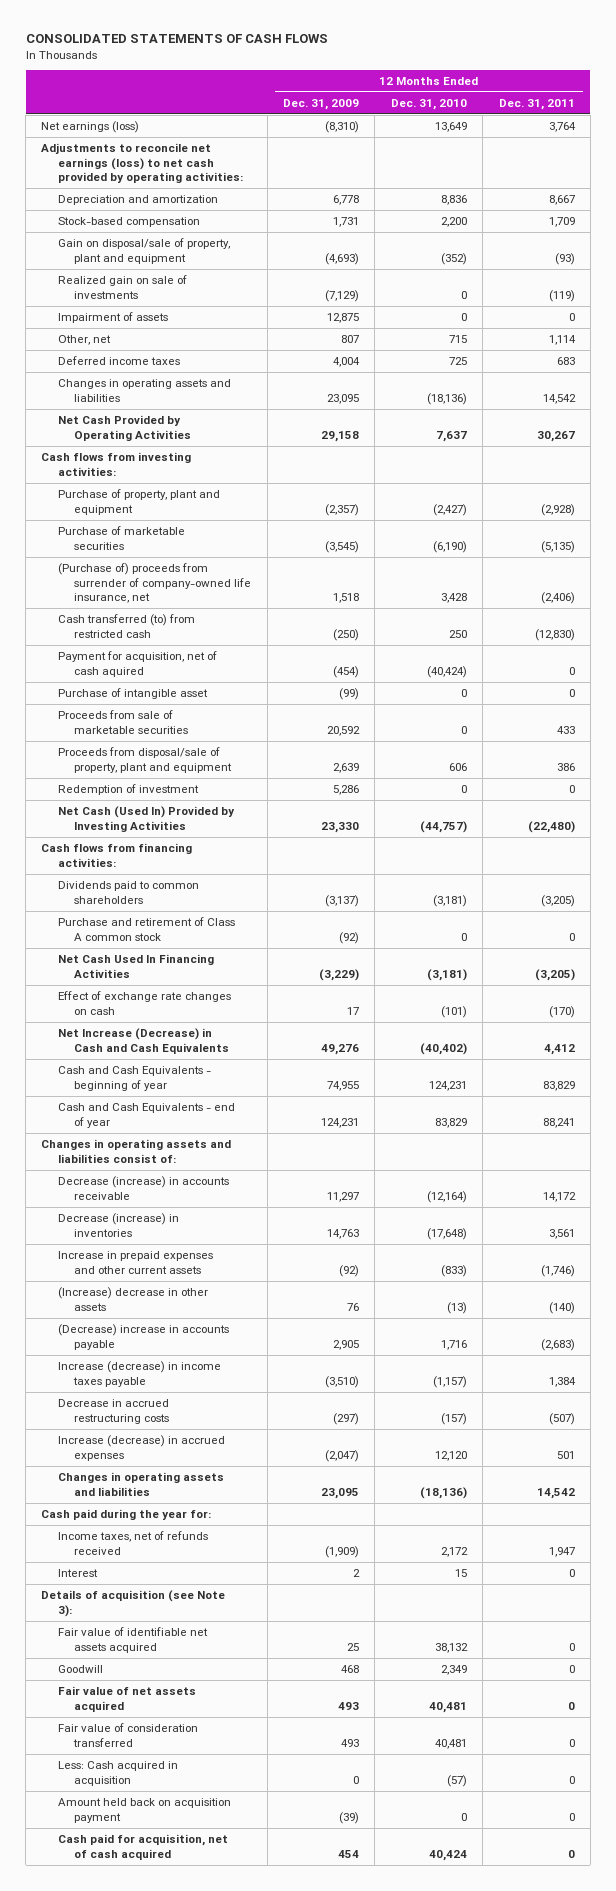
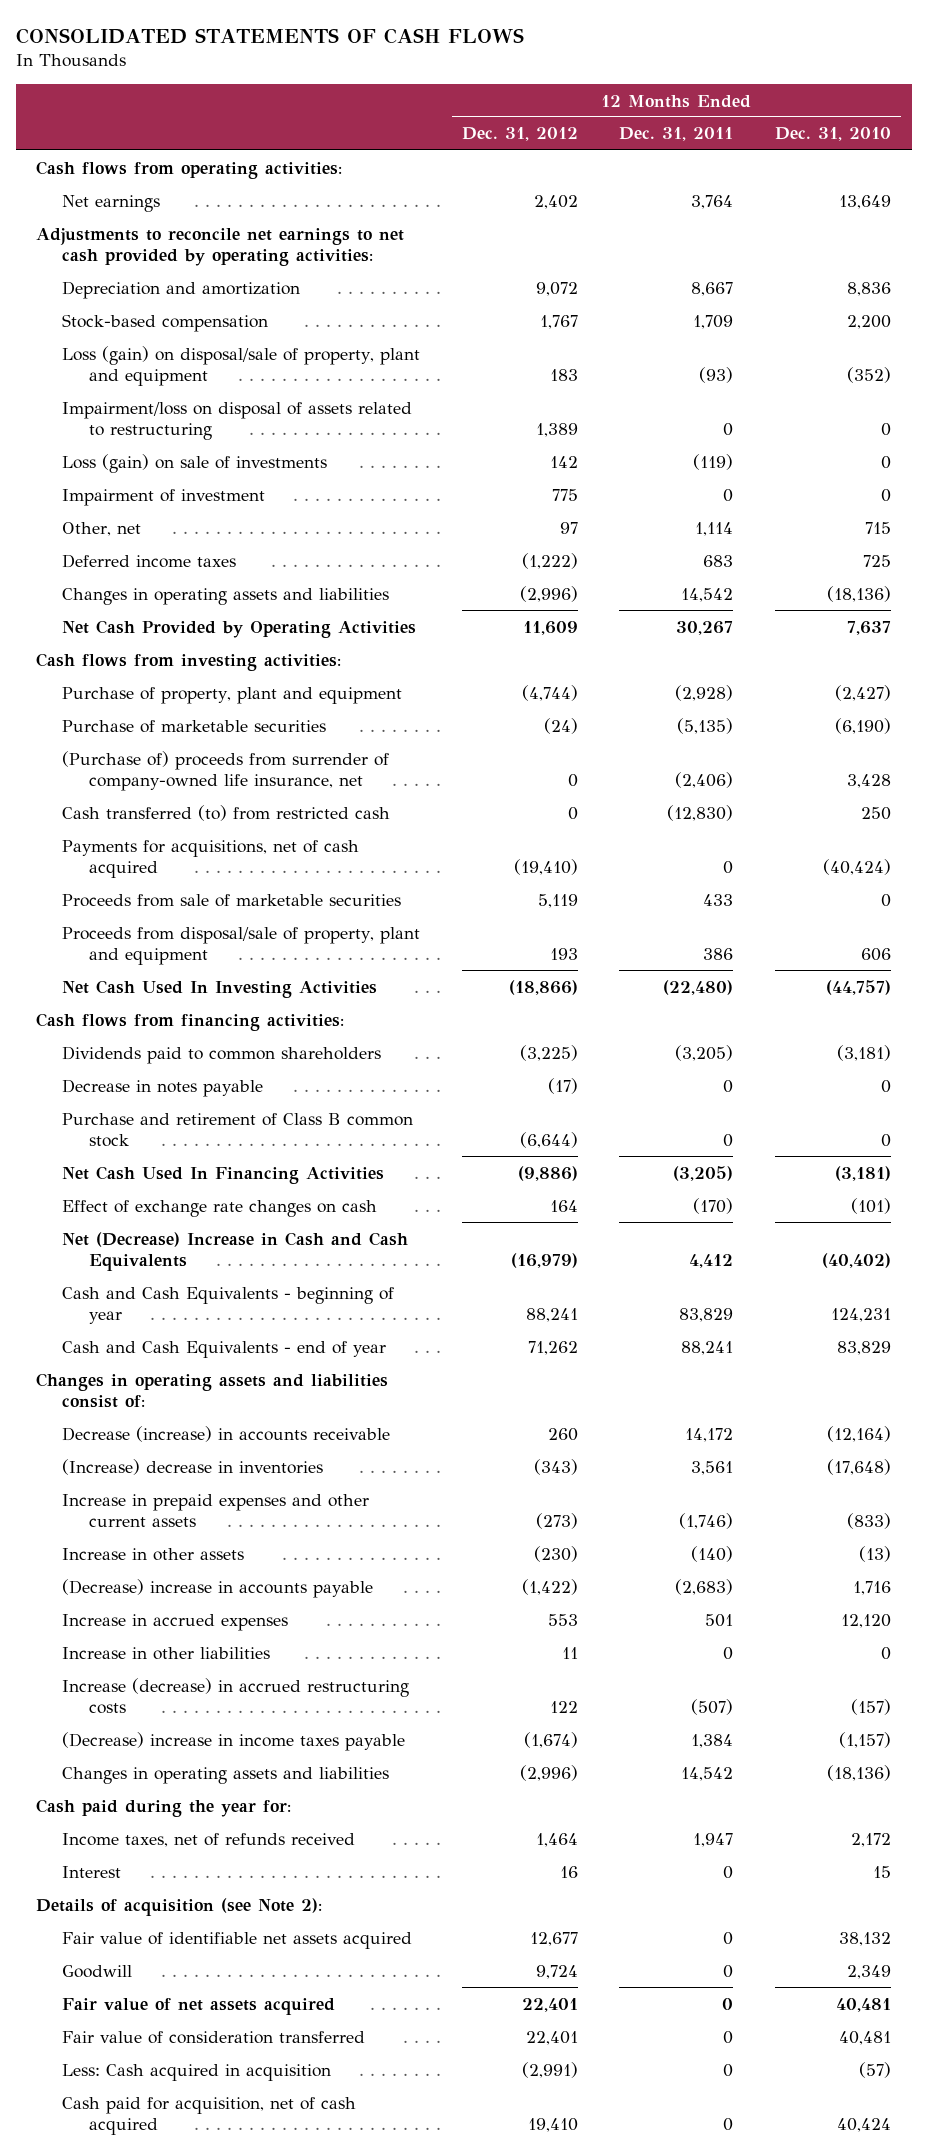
- | 12 Months Ended Dec. 31, 2009 | 12 Months Ended Dec. 31, 2010 | 12 Months Ended Dec. 31, 2011
+ | 12 Months Ended Dec. 31, 2012 | 12 Months Ended Dec. 31, 2011 | 12 Months Ended Dec. 31, 2010
- Net earnings (loss) | (8,310) | 13,649 | 3,764
- Adjustments to reconcile net earnings (loss) to net cash provided by operating activities:
+ Cash flows from operating activities:
+ Net earnings | 2,402 | 3,764 | 13,649
+ Adjustments to reconcile net earnings to net cash provided by operating activities:
- Gain on disposal/sale of property, plant and equipment | (4,693) | (352) | (93)
- Realized gain on sale of investments | (7,129) | 0 | (119)
- Impairment of assets | 12,875 | 0 | 0
+ Loss (gain) on disposal/sale of property, plant and equipment | 183 | (93) | (352)
+ Impairment/loss on disposal of assets related to restructuring | 1,389 | 0 | 0
+ Loss (gain) on sale of investments | 142 | (119) | 0
+ Impairment of investment | 775 | 0 | 0
- Payment for acquisition, net of cash aquired | (454) | (40,424) | 0
- Purchase of intangible asset | (99) | 0 | 0
+ Payments for acquisitions, net of cash acquired | (19,410) | 0 | (40,424)
- Redemption of investment | 5,286 | 0 | 0
- Net Cash (Used In) Provided by Investing Activities | 23,330 | (44,757) | (22,480)
+ Net Cash Used In Investing Activities | (18,866) | (22,480) | (44,757)
- Purchase and retirement of Class A common stock | (92) | 0 | 0
+ Decrease in notes payable | (17) | 0 | 0
+ Purchase and retirement of Class B common stock | (6,644) | 0 | 0
- Net Increase (Decrease) in Cash and Cash Equivalents | 49,276 | (40,402) | 4,412
+ Net (Decrease) Increase in Cash and Cash Equivalents | (16,979) | 4,412 | (40,402)
- Decrease (increase) in inventories | 14,763 | (17,648) | 3,561
+ (Increase) decrease in inventories | (343) | 3,561 | (17,648)
- (Increase) decrease in other assets | 76 | (13) | (140)
+ Increase in other assets | (230) | (140) | (13)
- Increase (decrease) in income taxes payable | (3,510) | (1,157) | 1,384
- Decrease in accrued restructuring costs | (297) | (157) | (507)
- Increase (decrease) in accrued expenses | (2,047) | 12,120 | 501
+ Increase in accrued expenses | 553 | 501 | 12,120
+ Increase in other liabilities | 11 | 0 | 0
+ Increase (decrease) in accrued restructuring costs | 122 | (507) | (157)
+ (Decrease) increase in income taxes payable | (1,674) | 1,384 | (1,157)
- Details of acquisition (see Note 3):
+ Details of acquisition (see Note 2):
- Amount held back on acquisition payment | (39) | 0 | 0

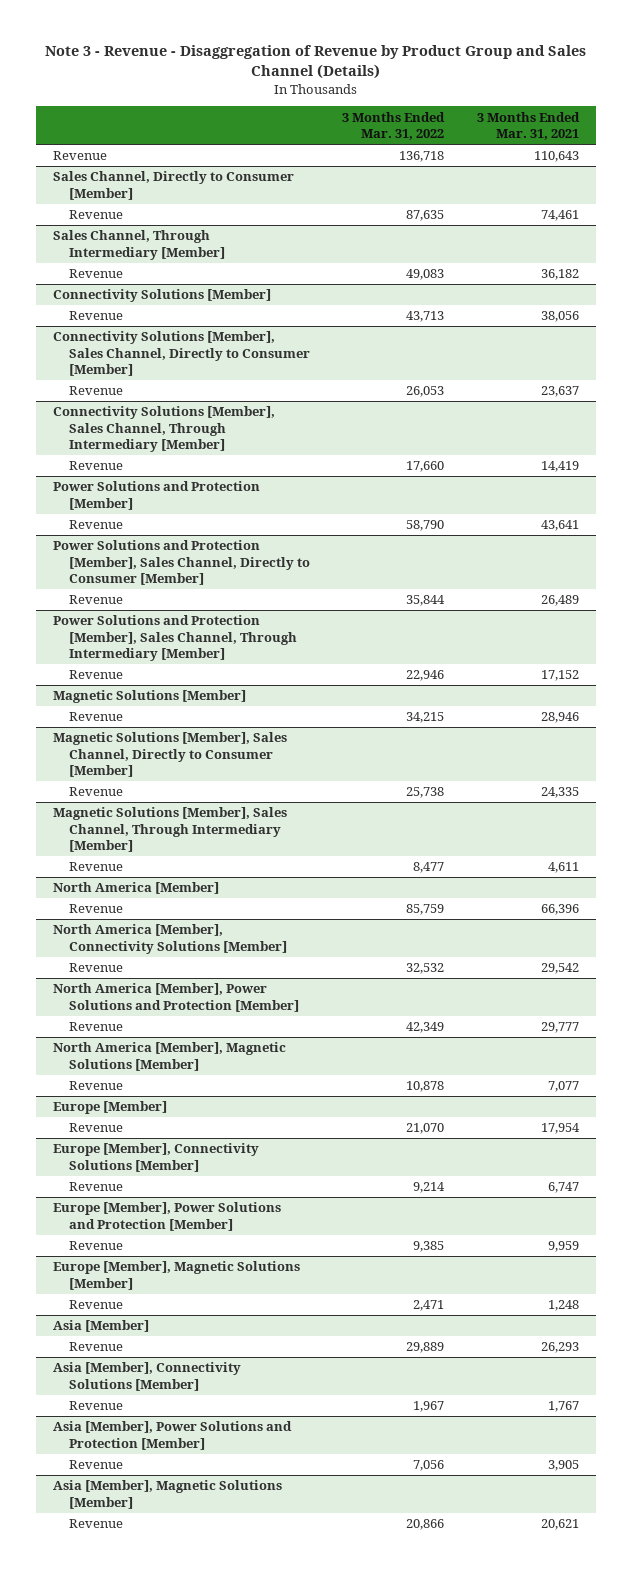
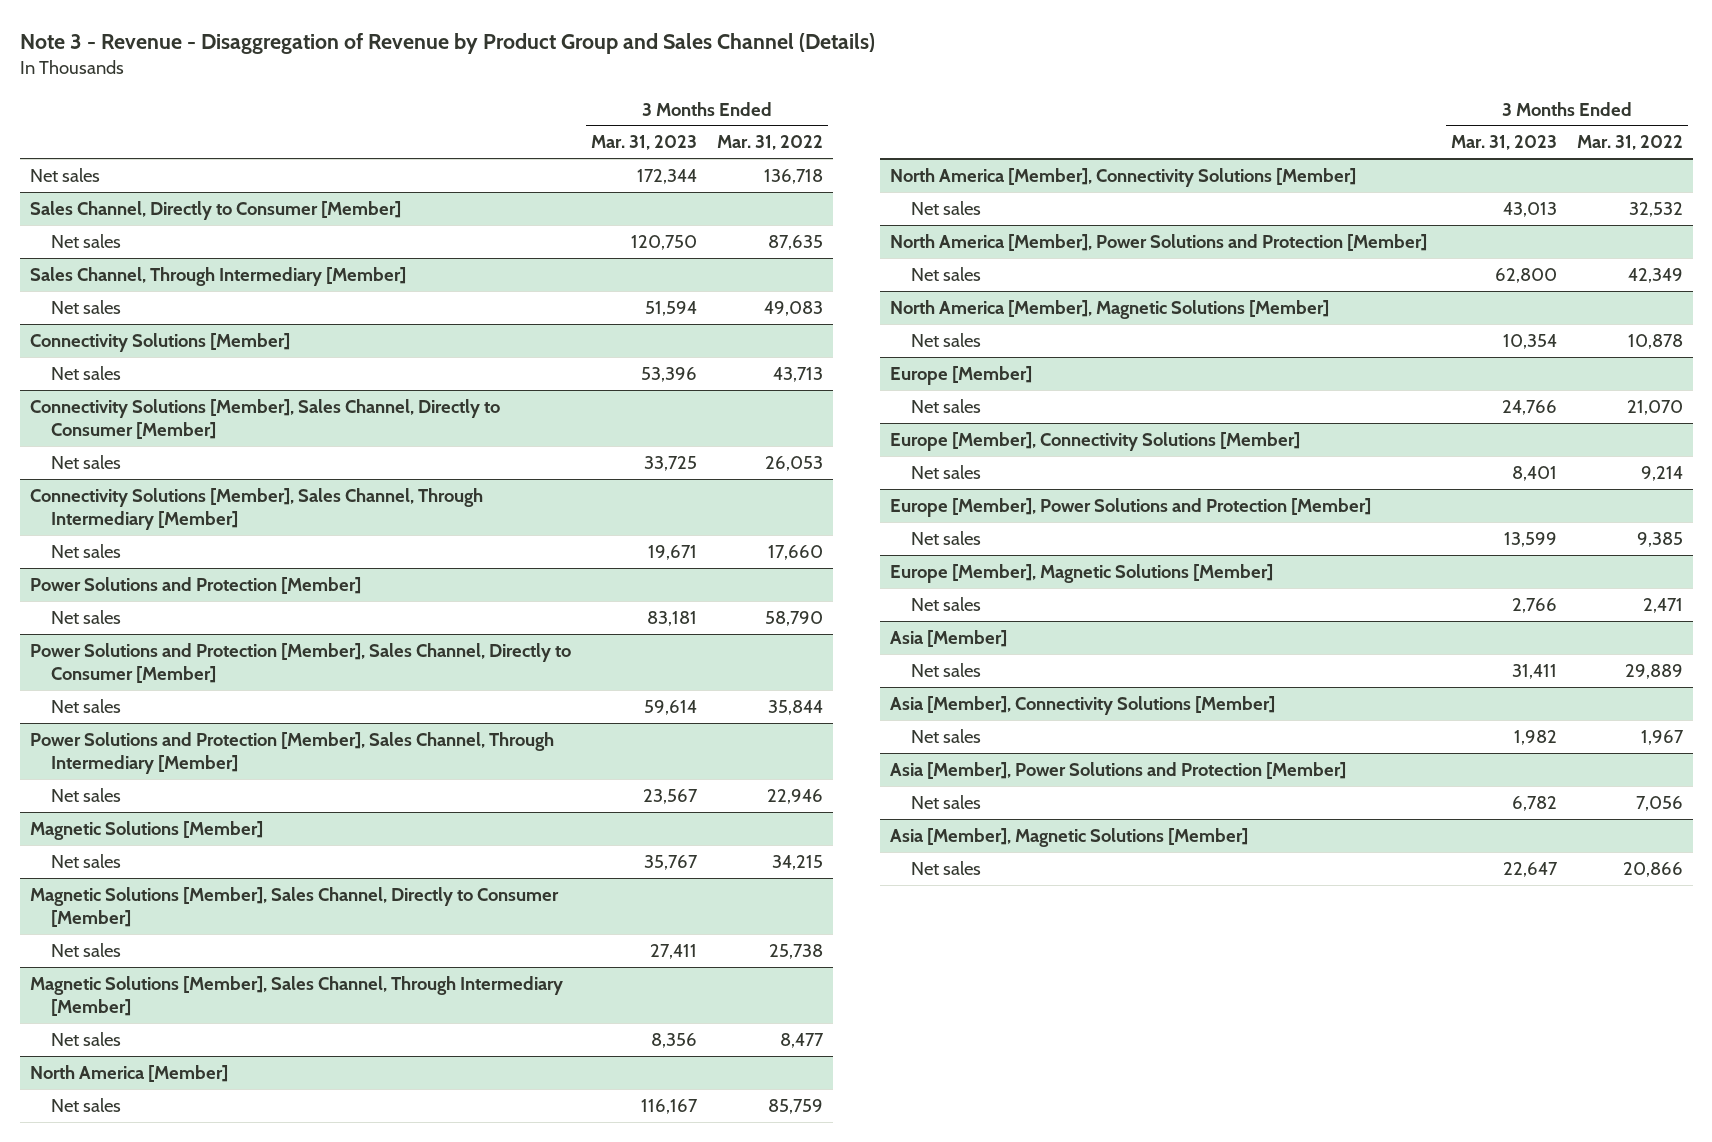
- | 3 Months Ended Mar. 31, 2022 | 3 Months Ended Mar. 31, 2021
+ | 3 Months Ended Mar. 31, 2023 | 3 Months Ended Mar. 31, 2022
- Revenue | 136,718 | 110,643
+ Net sales | 172,344 | 136,718
@ Sales Channel, Directly to Consumer [Member]
- Revenue | 87,635 | 74,461
+ Net sales | 120,750 | 87,635
@ Sales Channel, Through Intermediary [Member]
- Revenue | 49,083 | 36,182
+ Net sales | 51,594 | 49,083
@ Connectivity Solutions [Member]
- Revenue | 43,713 | 38,056
+ Net sales | 53,396 | 43,713
@ Connectivity Solutions [Member], Sales Channel, Directly to Consumer [Member]
- Revenue | 26,053 | 23,637
+ Net sales | 33,725 | 26,053
@ Connectivity Solutions [Member], Sales Channel, Through Intermediary [Member]
- Revenue | 17,660 | 14,419
+ Net sales | 19,671 | 17,660
@ Power Solutions and Protection [Member]
- Revenue | 58,790 | 43,641
+ Net sales | 83,181 | 58,790
@ Power Solutions and Protection [Member], Sales Channel, Directly to Consumer [Member]
- Revenue | 35,844 | 26,489
+ Net sales | 59,614 | 35,844
@ Power Solutions and Protection [Member], Sales Channel, Through Intermediary [Member]
- Revenue | 22,946 | 17,152
+ Net sales | 23,567 | 22,946
@ Magnetic Solutions [Member]
- Revenue | 34,215 | 28,946
+ Net sales | 35,767 | 34,215
@ Magnetic Solutions [Member], Sales Channel, Directly to Consumer [Member]
- Revenue | 25,738 | 24,335
+ Net sales | 27,411 | 25,738
@ Magnetic Solutions [Member], Sales Channel, Through Intermediary [Member]
- Revenue | 8,477 | 4,611
+ Net sales | 8,356 | 8,477
@ North America [Member]
- Revenue | 85,759 | 66,396
+ Net sales | 116,167 | 85,759
@ North America [Member], Connectivity Solutions [Member]
- Revenue | 32,532 | 29,542
+ Net sales | 43,013 | 32,532
@ North America [Member], Power Solutions and Protection [Member]
- Revenue | 42,349 | 29,777
+ Net sales | 62,800 | 42,349
@ North America [Member], Magnetic Solutions [Member]
- Revenue | 10,878 | 7,077
+ Net sales | 10,354 | 10,878
@ Europe [Member]
- Revenue | 21,070 | 17,954
+ Net sales | 24,766 | 21,070
@ Europe [Member], Connectivity Solutions [Member]
- Revenue | 9,214 | 6,747
+ Net sales | 8,401 | 9,214
@ Europe [Member], Power Solutions and Protection [Member]
- Revenue | 9,385 | 9,959
+ Net sales | 13,599 | 9,385
@ Europe [Member], Magnetic Solutions [Member]
- Revenue | 2,471 | 1,248
+ Net sales | 2,766 | 2,471
@ Asia [Member]
- Revenue | 29,889 | 26,293
+ Net sales | 31,411 | 29,889
@ Asia [Member], Connectivity Solutions [Member]
- Revenue | 1,967 | 1,767
+ Net sales | 1,982 | 1,967
@ Asia [Member], Power Solutions and Protection [Member]
- Revenue | 7,056 | 3,905
+ Net sales | 6,782 | 7,056
@ Asia [Member], Magnetic Solutions [Member]
- Revenue | 20,866 | 20,621
+ Net sales | 22,647 | 20,866

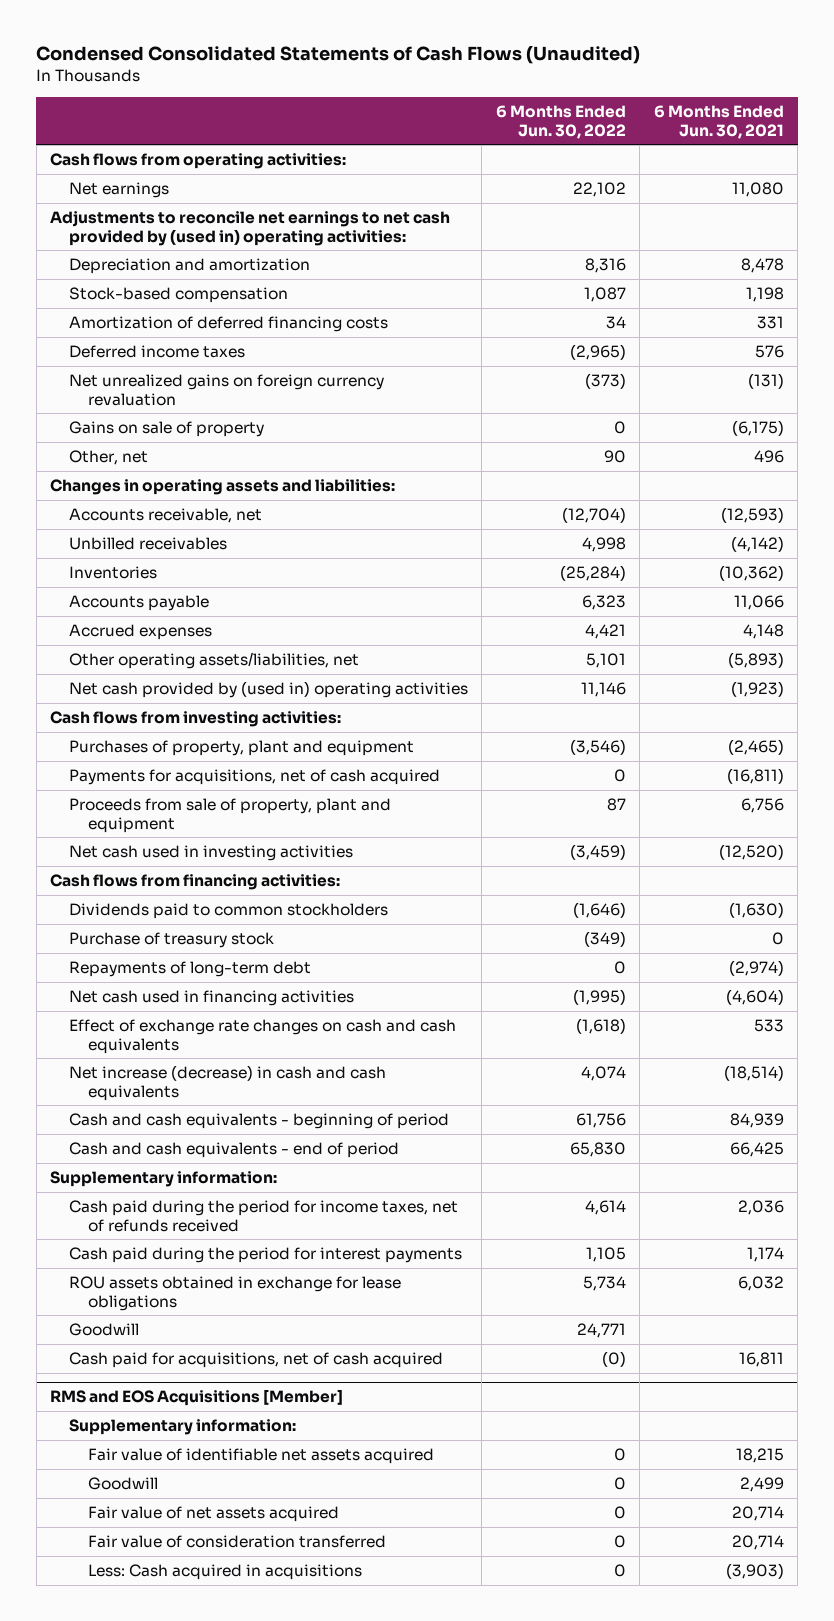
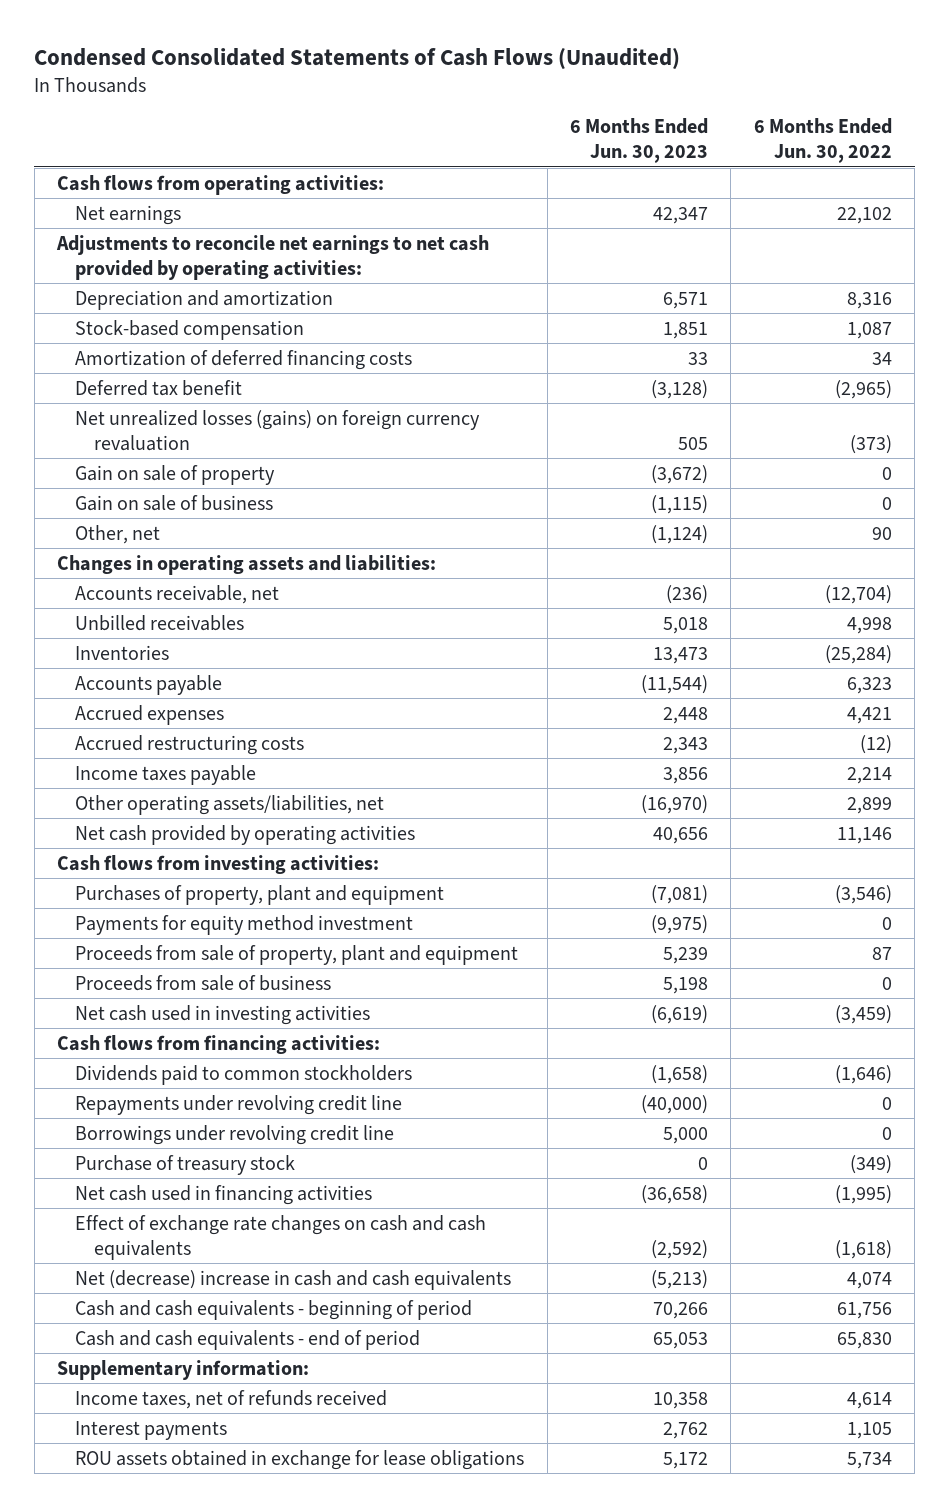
- | 6 Months Ended Jun. 30, 2022 | 6 Months Ended Jun. 30, 2021
+ | 6 Months Ended Jun. 30, 2023 | 6 Months Ended Jun. 30, 2022
- Adjustments to reconcile net earnings to net cash provided by (used in) operating activities:
+ Adjustments to reconcile net earnings to net cash provided by operating activities:
- Deferred income taxes | (2,965) | 576
- Net unrealized gains on foreign currency revaluation | (373) | (131)
- Gains on sale of property | 0 | (6,175)
+ Deferred tax benefit | (3,128) | (2,965)
+ Net unrealized losses (gains) on foreign currency revaluation | 505 | (373)
+ Gain on sale of property | (3,672) | 0
+ Gain on sale of business | (1,115) | 0
- Other operating assets/liabilities, net | 5,101 | (5,893)
- Net cash provided by (used in) operating activities | 11,146 | (1,923)
+ Accrued restructuring costs | 2,343 | (12)
+ Income taxes payable | 3,856 | 2,214
+ Other operating assets/liabilities, net | (16,970) | 2,899
+ Net cash provided by operating activities | 40,656 | 11,146
- Payments for acquisitions, net of cash acquired | 0 | (16,811)
+ Payments for equity method investment | (9,975) | 0
+ Proceeds from sale of business | 5,198 | 0
+ Repayments under revolving credit line | (40,000) | 0
+ Borrowings under revolving credit line | 5,000 | 0
- Repayments of long-term debt | 0 | (2,974)
- Net increase (decrease) in cash and cash equivalents | 4,074 | (18,514)
+ Net (decrease) increase in cash and cash equivalents | (5,213) | 4,074
- Cash paid during the period for income taxes, net of refunds received | 4,614 | 2,036
- Cash paid during the period for interest payments | 1,105 | 1,174
+ Income taxes, net of refunds received | 10,358 | 4,614
+ Interest payments | 2,762 | 1,105
- Goodwill | 24,771 |
- Cash paid for acquisitions, net of cash acquired | (0) | 16,811
- RMS and EOS Acquisitions [Member]
- Supplementary information:
- Fair value of identifiable net assets acquired | 0 | 18,215
- Goodwill | 0 | 2,499
- Fair value of net assets acquired | 0 | 20,714
- Fair value of consideration transferred | 0 | 20,714
- Less: Cash acquired in acquisitions | 0 | (3,903)

